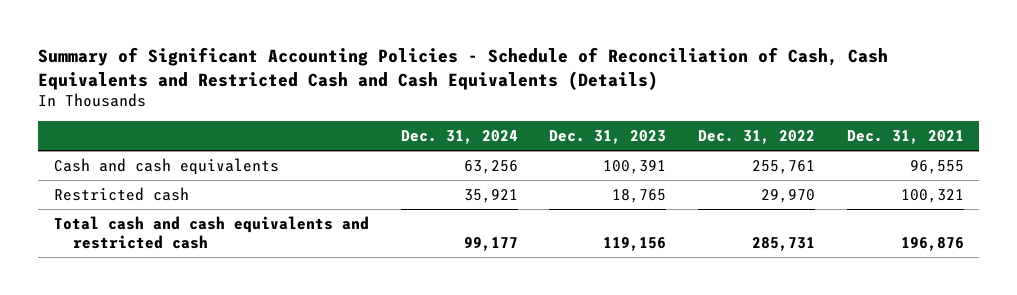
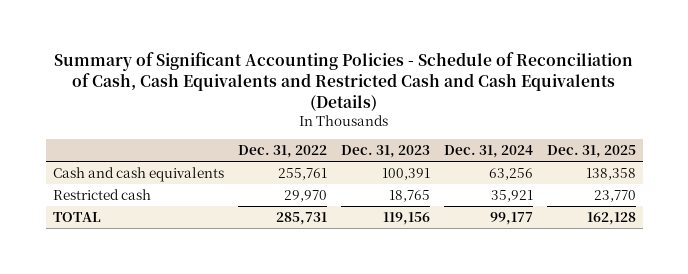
- | Dec. 31, 2024 | Dec. 31, 2023 | Dec. 31, 2022 | Dec. 31, 2021
+ | Dec. 31, 2022 | Dec. 31, 2023 | Dec. 31, 2024 | Dec. 31, 2025
- Total cash and cash equivalents and restricted cash | 99,177 | 119,156 | 285,731 | 196,876
+ TOTAL | 285,731 | 119,156 | 99,177 | 162,128

